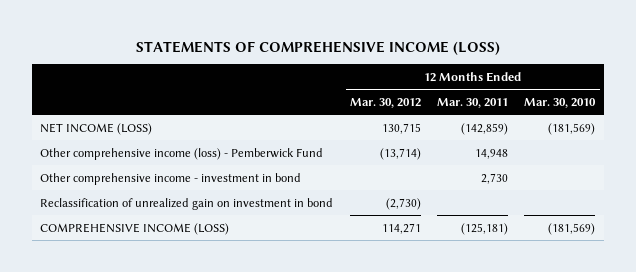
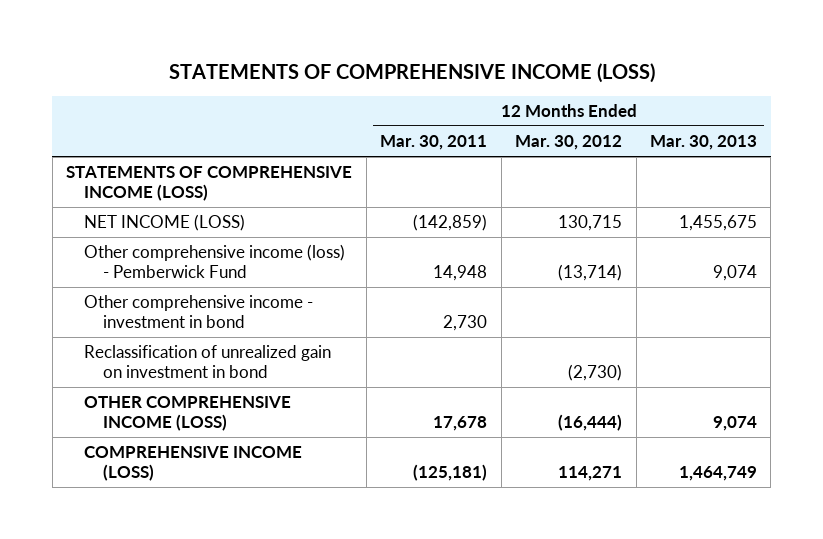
- | 12 Months Ended Mar. 30, 2012 | 12 Months Ended Mar. 30, 2011 | 12 Months Ended Mar. 30, 2010
+ | 12 Months Ended Mar. 30, 2011 | 12 Months Ended Mar. 30, 2012 | 12 Months Ended Mar. 30, 2013
+ STATEMENTS OF COMPREHENSIVE INCOME (LOSS)
+ OTHER COMPREHENSIVE INCOME (LOSS) | 17,678 | (16,444) | 9,074

